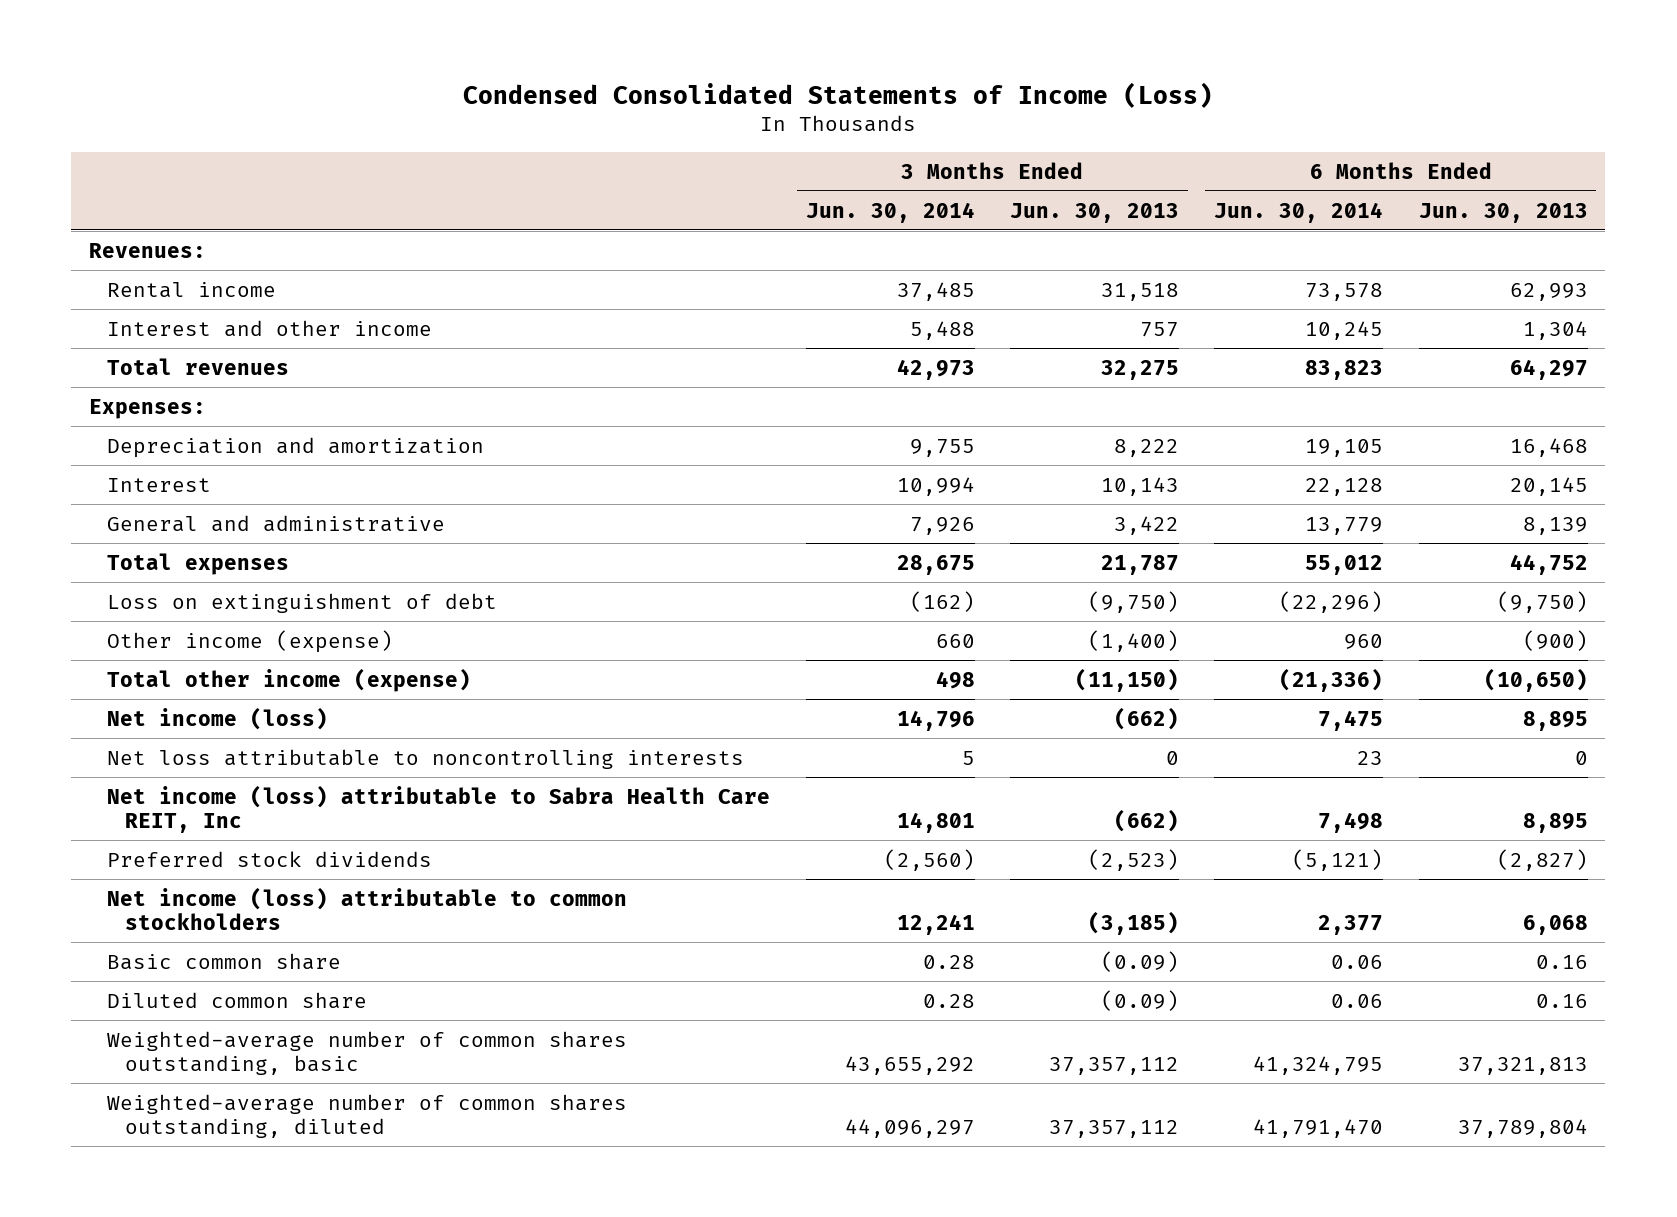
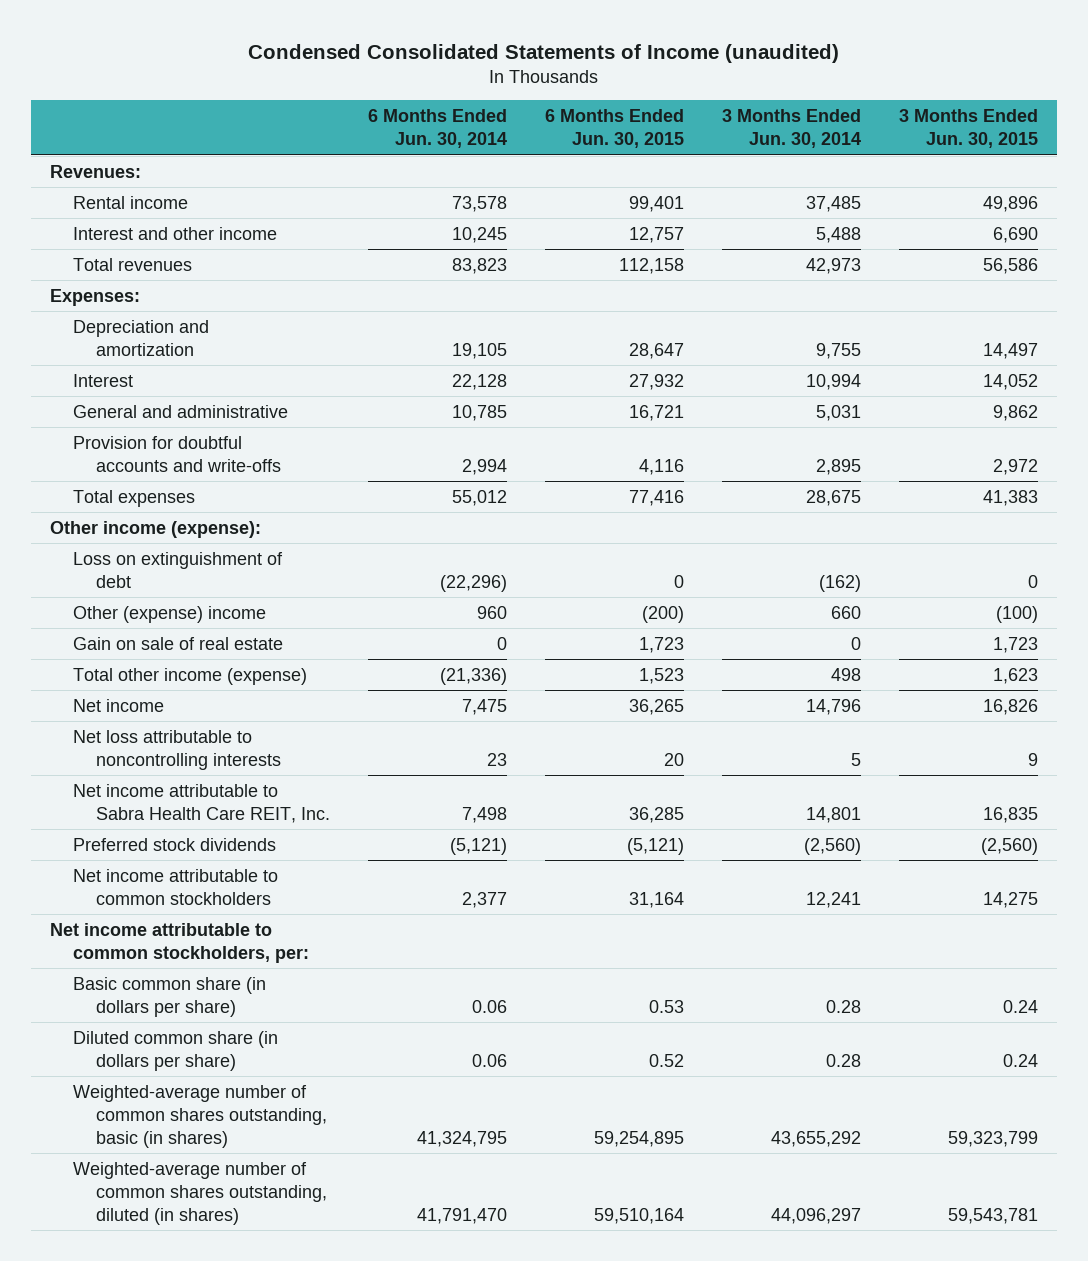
- Condensed Consolidated Statements of Income (Loss)
+ Condensed Consolidated Statements of Income (unaudited)
- | 3 Months Ended Jun. 30, 2014 | 3 Months Ended Jun. 30, 2013 | 6 Months Ended Jun. 30, 2014 | 6 Months Ended Jun. 30, 2013
+ | 6 Months Ended Jun. 30, 2014 | 6 Months Ended Jun. 30, 2015 | 3 Months Ended Jun. 30, 2014 | 3 Months Ended Jun. 30, 2015
- General and administrative | 7,926 | 3,422 | 13,779 | 8,139
+ General and administrative | 10,785 | 16,721 | 5,031 | 9,862
+ Provision for doubtful accounts and write-offs | 2,994 | 4,116 | 2,895 | 2,972
+ Other income (expense):
- Other income (expense) | 660 | (1,400) | 960 | (900)
+ Other (expense) income | 960 | (200) | 660 | (100)
+ Gain on sale of real estate | 0 | 1,723 | 0 | 1,723
- Net income (loss) | 14,796 | (662) | 7,475 | 8,895
+ Net income | 7,475 | 36,265 | 14,796 | 16,826
- Net income (loss) attributable to Sabra Health Care REIT, Inc | 14,801 | (662) | 7,498 | 8,895
+ Net income attributable to Sabra Health Care REIT, Inc. | 7,498 | 36,285 | 14,801 | 16,835
- Net income (loss) attributable to common stockholders | 12,241 | (3,185) | 2,377 | 6,068
- Basic common share | 0.28 | (0.09) | 0.06 | 0.16
- Diluted common share | 0.28 | (0.09) | 0.06 | 0.16
- Weighted-average number of common shares outstanding, basic | 43,655,292 | 37,357,112 | 41,324,795 | 37,321,813
- Weighted-average number of common shares outstanding, diluted | 44,096,297 | 37,357,112 | 41,791,470 | 37,789,804
+ Net income attributable to common stockholders | 2,377 | 31,164 | 12,241 | 14,275
+ Net income attributable to common stockholders, per:
+ Basic common share (in dollars per share) | 0.06 | 0.53 | 0.28 | 0.24
+ Diluted common share (in dollars per share) | 0.06 | 0.52 | 0.28 | 0.24
+ Weighted-average number of common shares outstanding, basic (in shares) | 41,324,795 | 59,254,895 | 43,655,292 | 59,323,799
+ Weighted-average number of common shares outstanding, diluted (in shares) | 41,791,470 | 59,510,164 | 44,096,297 | 59,543,781

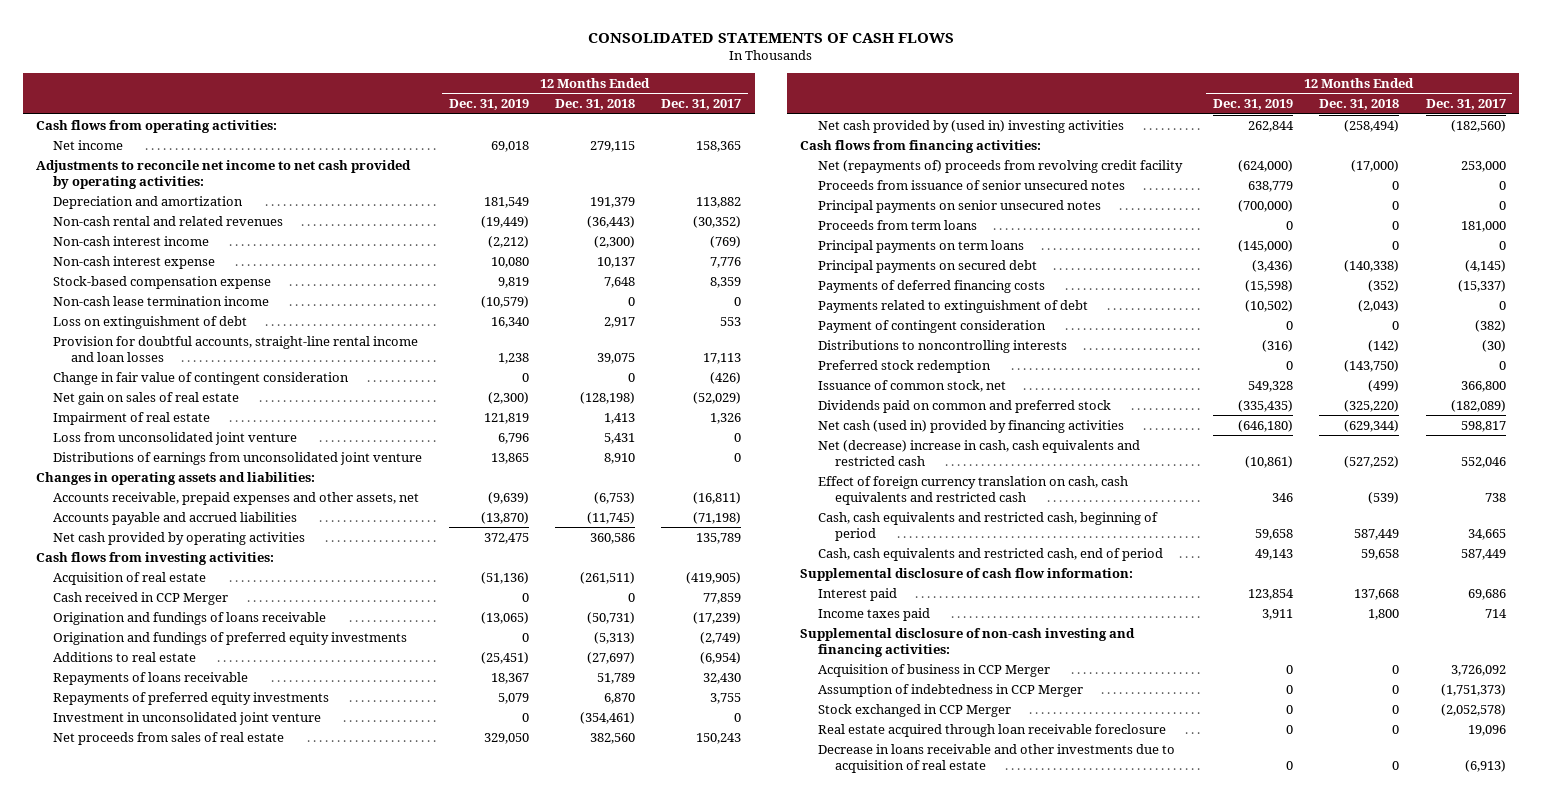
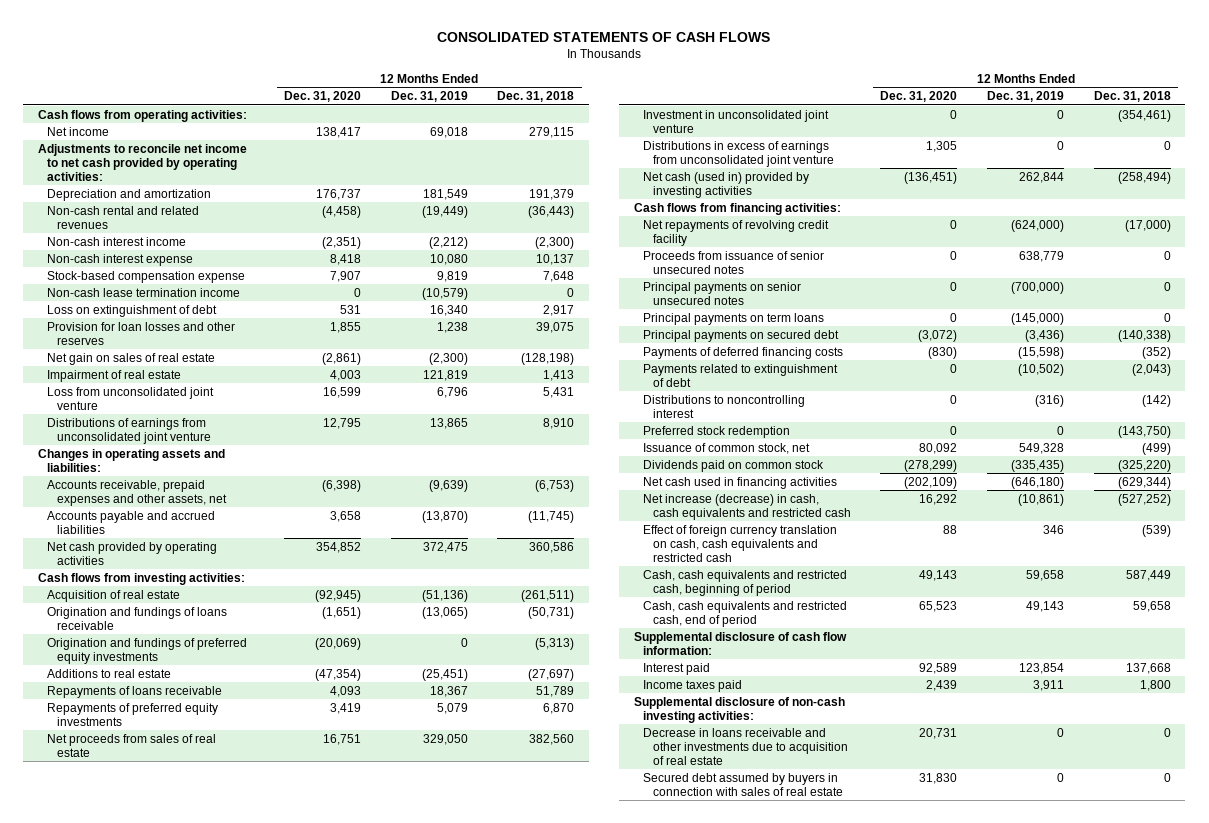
- | 12 Months Ended Dec. 31, 2019 | 12 Months Ended Dec. 31, 2018 | 12 Months Ended Dec. 31, 2017
+ | 12 Months Ended Dec. 31, 2020 | 12 Months Ended Dec. 31, 2019 | 12 Months Ended Dec. 31, 2018
- Provision for doubtful accounts, straight-line rental income and loan losses | 1,238 | 39,075 | 17,113
- Change in fair value of contingent consideration | 0 | 0 | (426)
+ Provision for loan losses and other reserves | 1,855 | 1,238 | 39,075
- Cash received in CCP Merger | 0 | 0 | 77,859
- Net cash provided by (used in) investing activities | 262,844 | (258,494) | (182,560)
moved down: Investment in unconsolidated joint venture | 0 | 0 | (354,461)
+ Distributions in excess of earnings from unconsolidated joint venture | 1,305 | 0 | 0
+ Net cash (used in) provided by investing activities | (136,451) | 262,844 | (258,494)
- Net (repayments of) proceeds from revolving credit facility | (624,000) | (17,000) | 253,000
+ Net repayments of revolving credit facility | 0 | (624,000) | (17,000)
- Proceeds from term loans | 0 | 0 | 181,000
- Payment of contingent consideration | 0 | 0 | (382)
- Distributions to noncontrolling interests | (316) | (142) | (30)
+ Distributions to noncontrolling interest | 0 | (316) | (142)
- Dividends paid on common and preferred stock | (335,435) | (325,220) | (182,089)
- Net cash (used in) provided by financing activities | (646,180) | (629,344) | 598,817
- Net (decrease) increase in cash, cash equivalents and restricted cash | (10,861) | (527,252) | 552,046
+ Dividends paid on common stock | (278,299) | (335,435) | (325,220)
+ Net cash used in financing activities | (202,109) | (646,180) | (629,344)
+ Net increase (decrease) in cash, cash equivalents and restricted cash | 16,292 | (10,861) | (527,252)
- Supplemental disclosure of non-cash investing and financing activities:
- Acquisition of business in CCP Merger | 0 | 0 | 3,726,092
- Assumption of indebtedness in CCP Merger | 0 | 0 | (1,751,373)
- Stock exchanged in CCP Merger | 0 | 0 | (2,052,578)
- Real estate acquired through loan receivable foreclosure | 0 | 0 | 19,096
+ Supplemental disclosure of non-cash investing activities:
+ Secured debt assumed by buyers in connection with sales of real estate | 31,830 | 0 | 0

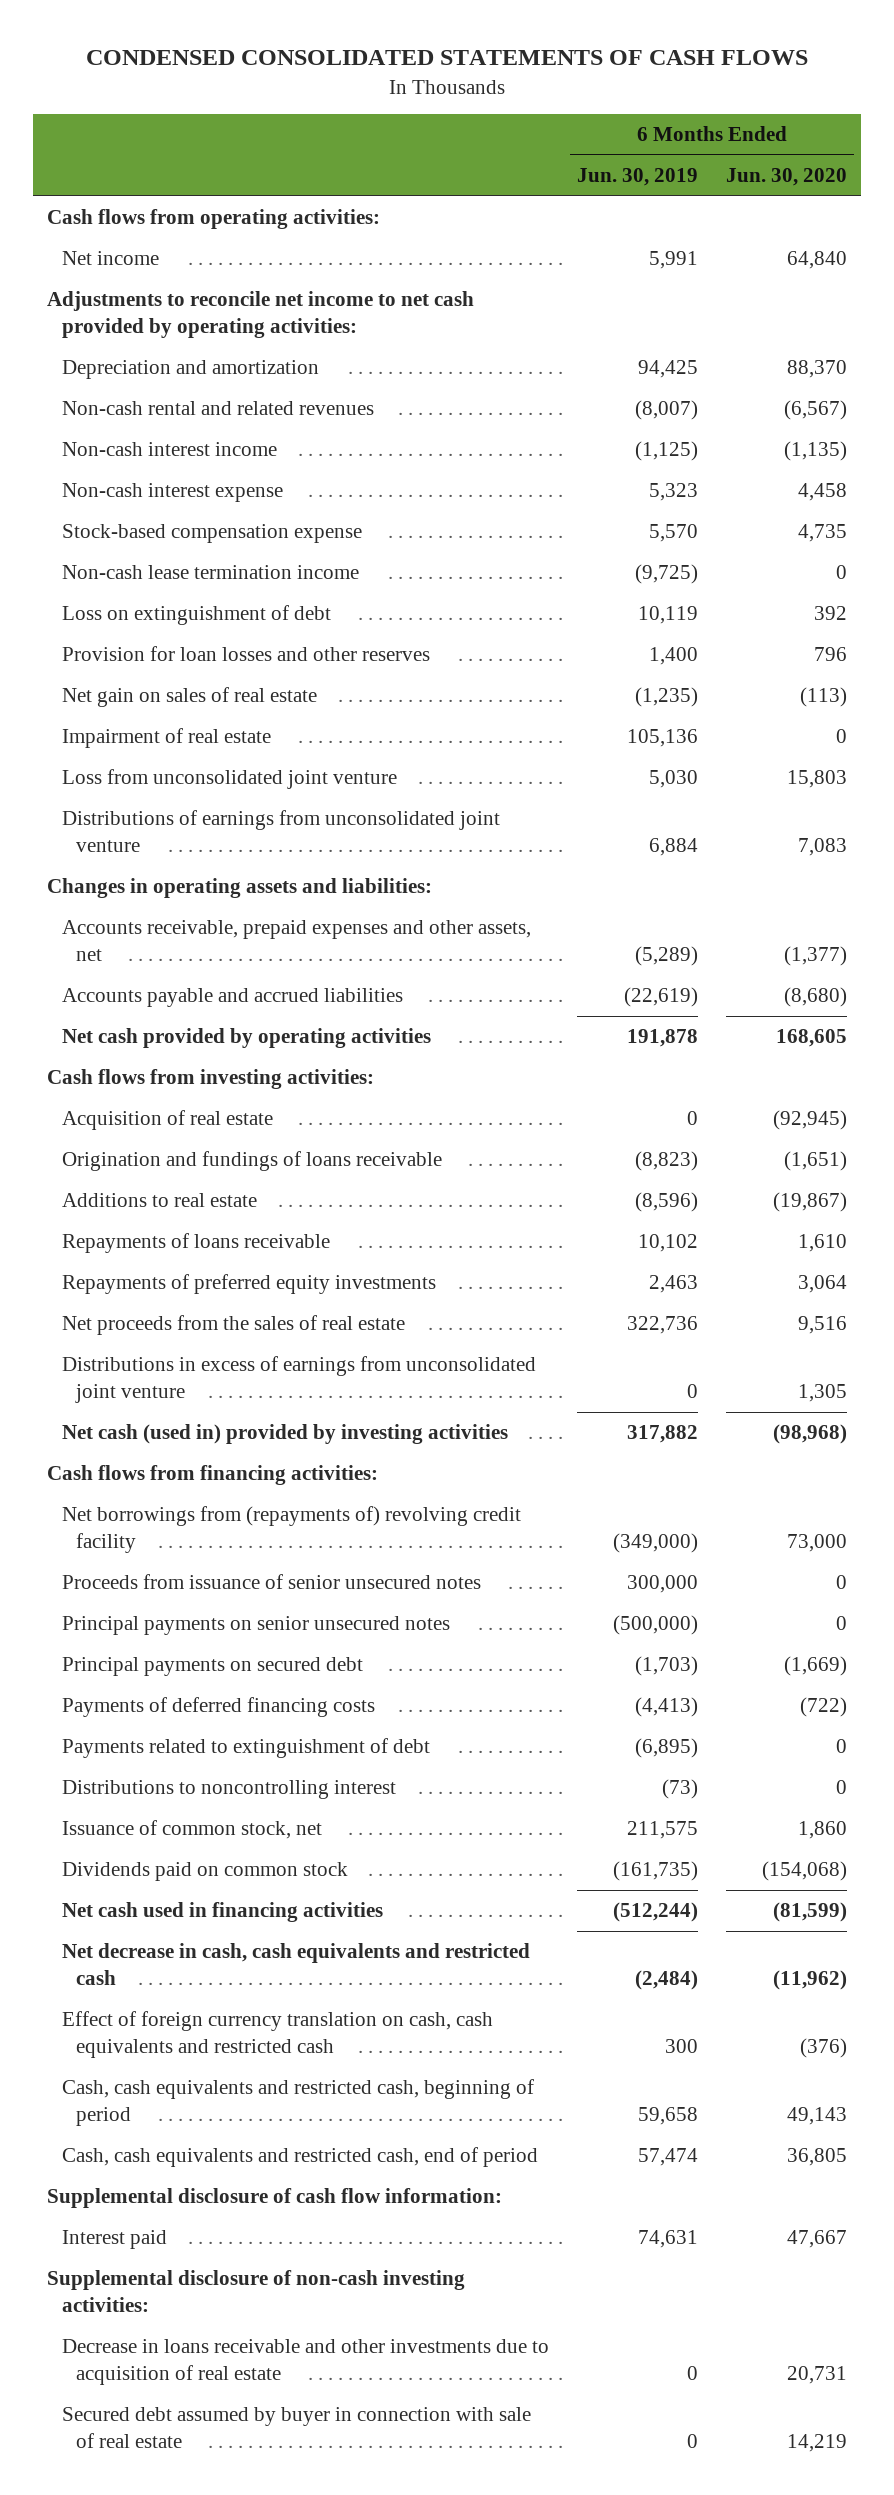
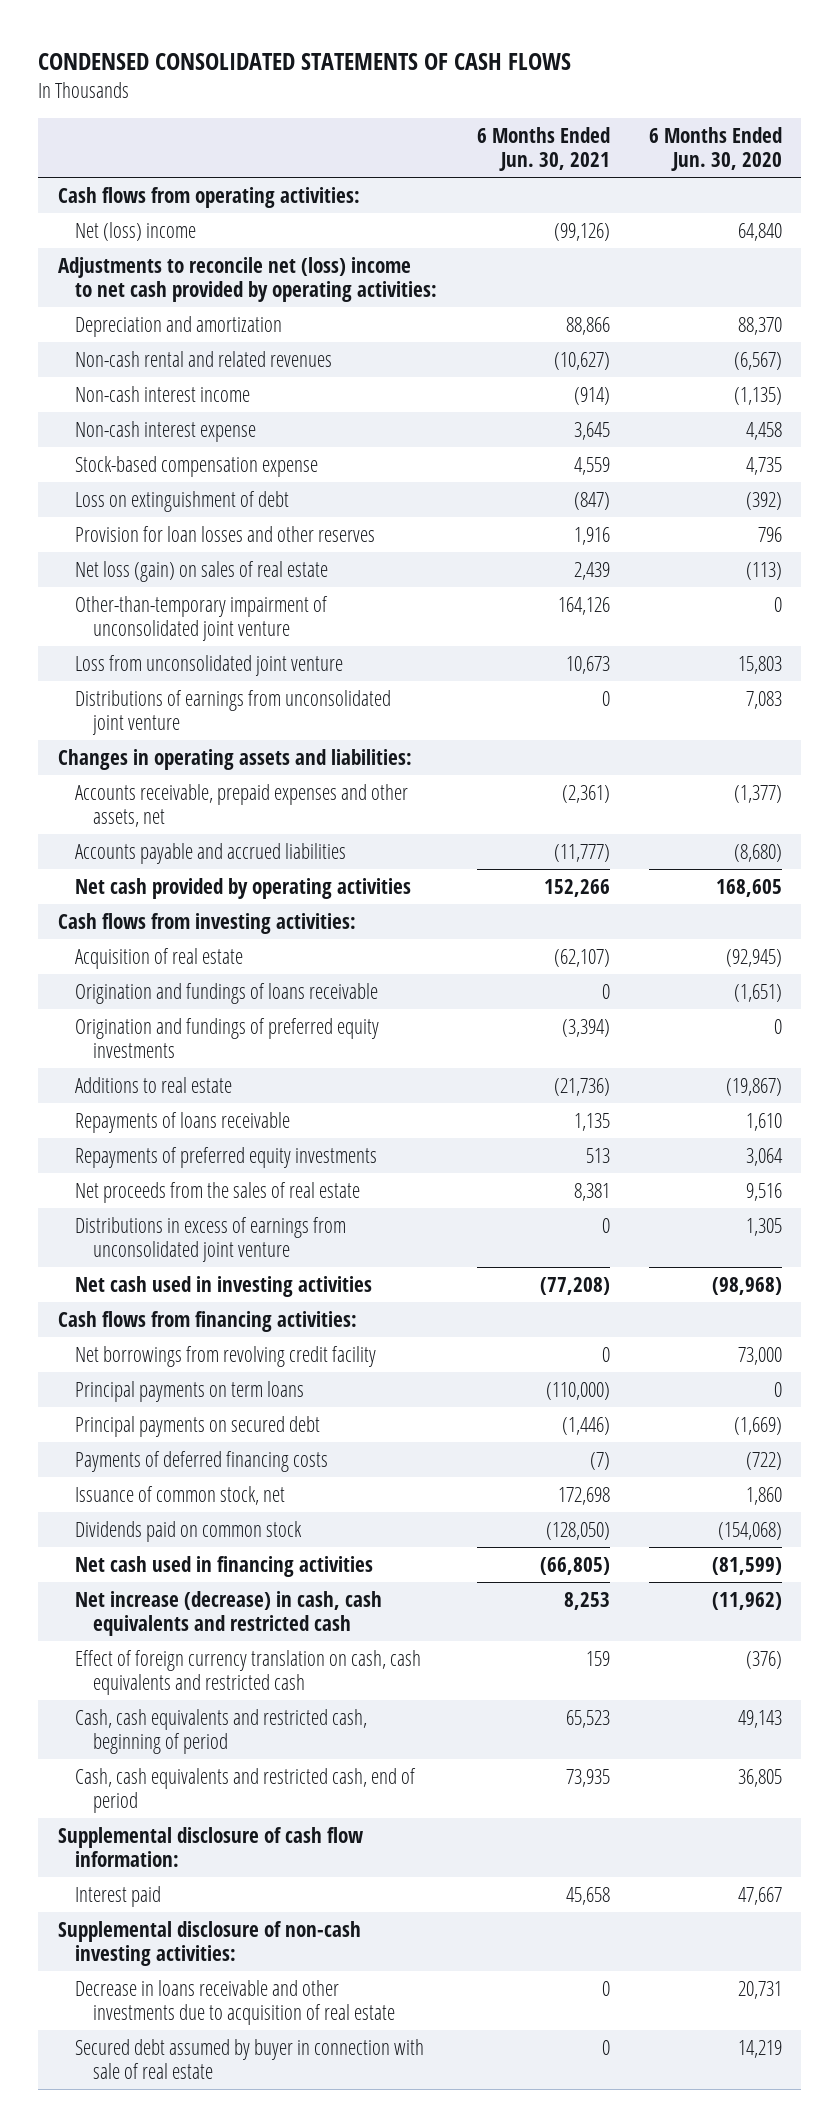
- | 6 Months Ended Jun. 30, 2019 | 6 Months Ended Jun. 30, 2020
+ | 6 Months Ended Jun. 30, 2021 | 6 Months Ended Jun. 30, 2020
- Net income | 5,991 | 64,840
- Adjustments to reconcile net income to net cash provided by operating activities:
+ Net (loss) income | (99,126) | 64,840
+ Adjustments to reconcile net (loss) income to net cash provided by operating activities:
- Non-cash lease termination income | (9,725) | 0
- Loss on extinguishment of debt | 10,119 | 392
+ Loss on extinguishment of debt | (847) | (392)
- Net gain on sales of real estate | (1,235) | (113)
- Impairment of real estate | 105,136 | 0
+ Net loss (gain) on sales of real estate | 2,439 | (113)
+ Other-than-temporary impairment of unconsolidated joint venture | 164,126 | 0
+ Origination and fundings of preferred equity investments | (3,394) | 0
- Net cash (used in) provided by investing activities | 317,882 | (98,968)
+ Net cash used in investing activities | (77,208) | (98,968)
- Net borrowings from (repayments of) revolving credit facility | (349,000) | 73,000
- Proceeds from issuance of senior unsecured notes | 300,000 | 0
- Principal payments on senior unsecured notes | (500,000) | 0
+ Net borrowings from revolving credit facility | 0 | 73,000
+ Principal payments on term loans | (110,000) | 0
- Payments related to extinguishment of debt | (6,895) | 0
- Distributions to noncontrolling interest | (73) | 0
- Net decrease in cash, cash equivalents and restricted cash | (2,484) | (11,962)
+ Net increase (decrease) in cash, cash equivalents and restricted cash | 8,253 | (11,962)

